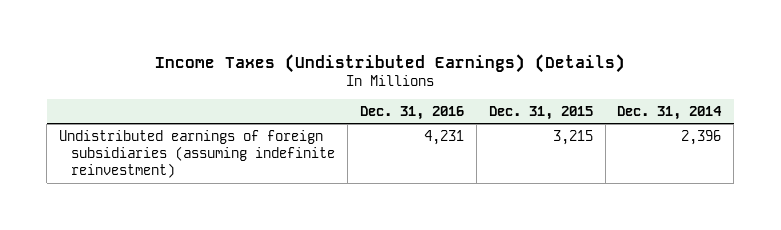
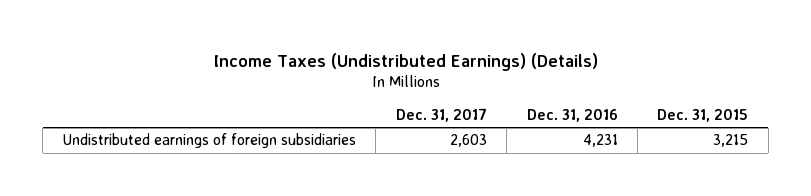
- | Dec. 31, 2016 | Dec. 31, 2015 | Dec. 31, 2014
+ | Dec. 31, 2017 | Dec. 31, 2016 | Dec. 31, 2015
- Undistributed earnings of foreign subsidiaries (assuming indefinite reinvestment) | 4,231 | 3,215 | 2,396
+ Undistributed earnings of foreign subsidiaries | 2,603 | 4,231 | 3,215

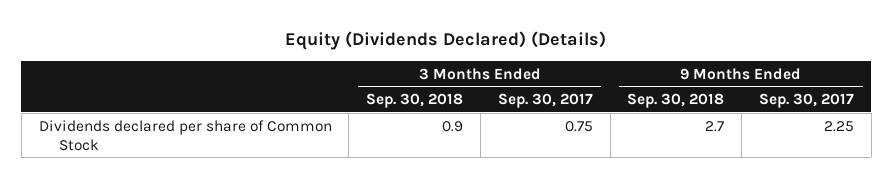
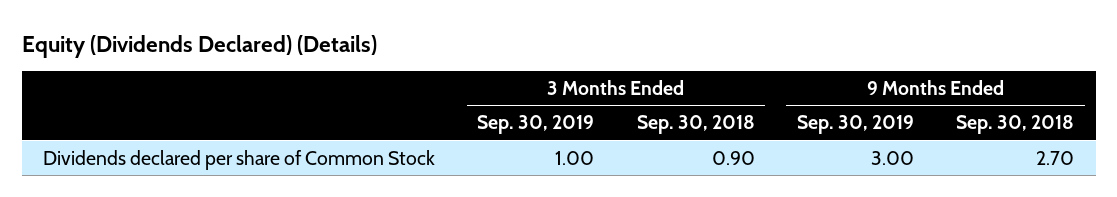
- | 3 Months Ended Sep. 30, 2018 | 3 Months Ended Sep. 30, 2017 | 9 Months Ended Sep. 30, 2018 | 9 Months Ended Sep. 30, 2017
+ | 3 Months Ended Sep. 30, 2019 | 3 Months Ended Sep. 30, 2018 | 9 Months Ended Sep. 30, 2019 | 9 Months Ended Sep. 30, 2018
- Dividends declared per share of Common Stock | 0.9 | 0.75 | 2.7 | 2.25
+ Dividends declared per share of Common Stock | 1.00 | 0.90 | 3.00 | 2.70

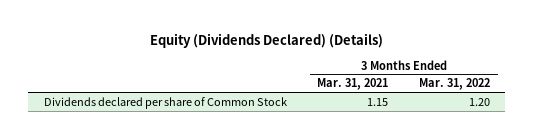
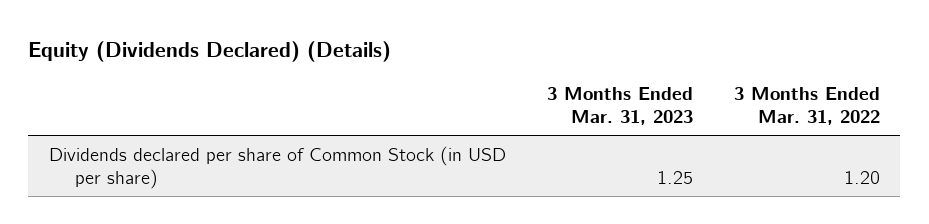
- | 3 Months Ended Mar. 31, 2021 | 3 Months Ended Mar. 31, 2022
+ | 3 Months Ended Mar. 31, 2023 | 3 Months Ended Mar. 31, 2022
- Dividends declared per share of Common Stock | 1.15 | 1.20
+ Dividends declared per share of Common Stock (in USD per share) | 1.25 | 1.20

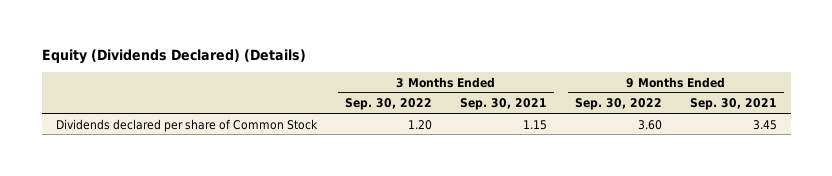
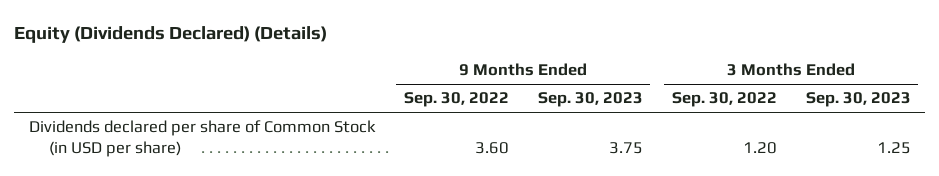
- | 3 Months Ended Sep. 30, 2022 | 3 Months Ended Sep. 30, 2021 | 9 Months Ended Sep. 30, 2022 | 9 Months Ended Sep. 30, 2021
+ | 9 Months Ended Sep. 30, 2022 | 9 Months Ended Sep. 30, 2023 | 3 Months Ended Sep. 30, 2022 | 3 Months Ended Sep. 30, 2023
- Dividends declared per share of Common Stock | 1.20 | 1.15 | 3.60 | 3.45
+ Dividends declared per share of Common Stock (in USD per share) | 3.60 | 3.75 | 1.20 | 1.25

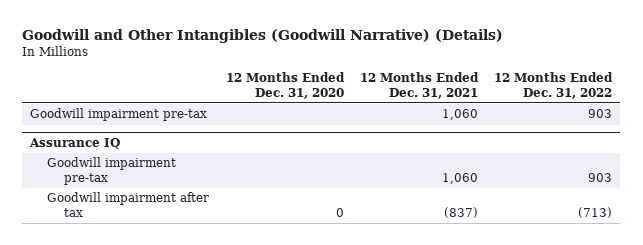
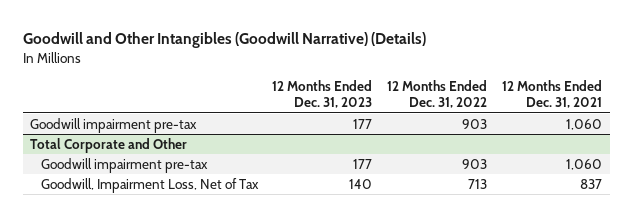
- | 12 Months Ended Dec. 31, 2020 | 12 Months Ended Dec. 31, 2021 | 12 Months Ended Dec. 31, 2022
+ | 12 Months Ended Dec. 31, 2023 | 12 Months Ended Dec. 31, 2022 | 12 Months Ended Dec. 31, 2021
- Assurance IQ
+ Total Corporate and Other
- Goodwill impairment after tax | 0 | (837) | (713)
+ Goodwill, Impairment Loss, Net of Tax | 140 | 713 | 837

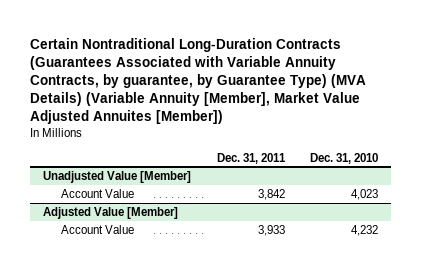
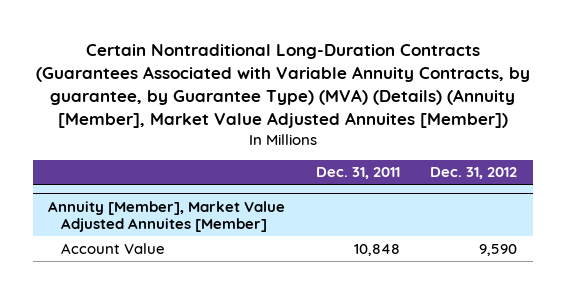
- Certain Nontraditional Long-Duration Contracts (Guarantees Associated with Variable Annuity Contracts, by guarantee, by Guarantee Type) (MVA Details) (Variable Annuity [Member], Market Value Adjusted Annuites [Member])
+ Certain Nontraditional Long-Duration Contracts (Guarantees Associated with Variable Annuity Contracts, by guarantee, by Guarantee Type) (MVA) (Details) (Annuity [Member], Market Value Adjusted Annuites [Member])
- | Dec. 31, 2011 | Dec. 31, 2010
+ | Dec. 31, 2011 | Dec. 31, 2012
- Unadjusted Value [Member]
- Account Value | 3,842 | 4,023
- Adjusted Value [Member]
- Account Value | 3,933 | 4,232
+ Annuity [Member], Market Value Adjusted Annuites [Member]
+ Account Value | 10,848 | 9,590

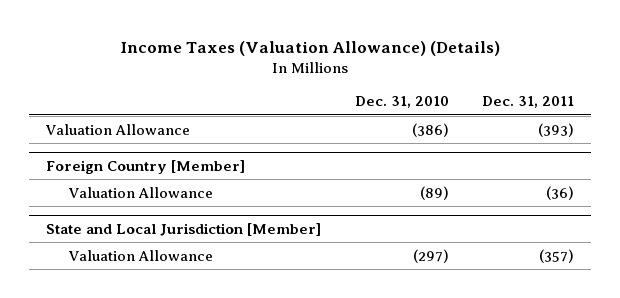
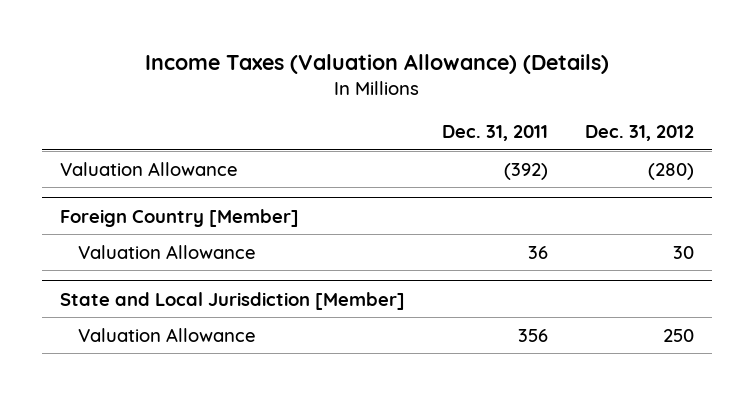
- | Dec. 31, 2010 | Dec. 31, 2011
+ | Dec. 31, 2011 | Dec. 31, 2012
- Valuation Allowance | (386) | (393)
+ Valuation Allowance | (392) | (280)
@ Foreign Country [Member]
- Valuation Allowance | (89) | (36)
+ Valuation Allowance | 36 | 30
@ State and Local Jurisdiction [Member]
- Valuation Allowance | (297) | (357)
+ Valuation Allowance | 356 | 250

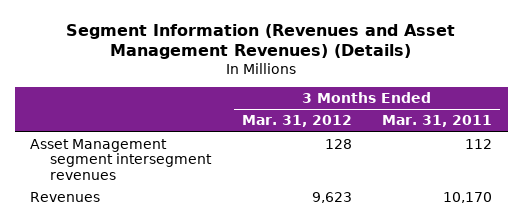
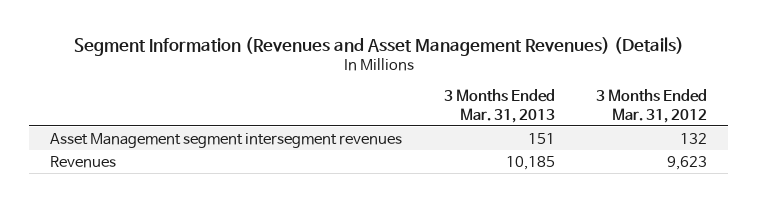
- | 3 Months Ended Mar. 31, 2012 | 3 Months Ended Mar. 31, 2011
+ | 3 Months Ended Mar. 31, 2013 | 3 Months Ended Mar. 31, 2012
- Asset Management segment intersegment revenues | 128 | 112
+ Asset Management segment intersegment revenues | 151 | 132

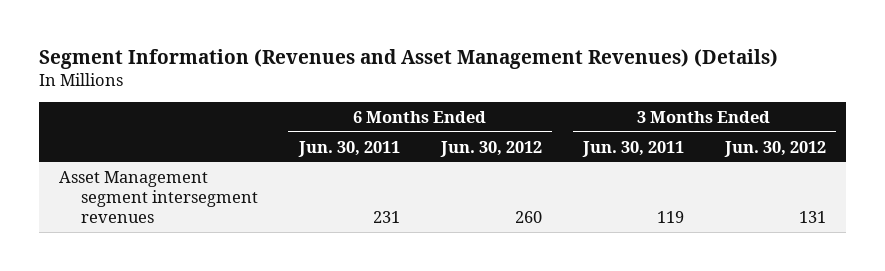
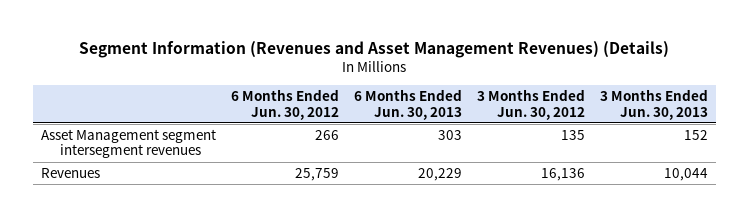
- | 6 Months Ended Jun. 30, 2011 | 6 Months Ended Jun. 30, 2012 | 3 Months Ended Jun. 30, 2011 | 3 Months Ended Jun. 30, 2012
+ | 6 Months Ended Jun. 30, 2012 | 6 Months Ended Jun. 30, 2013 | 3 Months Ended Jun. 30, 2012 | 3 Months Ended Jun. 30, 2013
- Asset Management segment intersegment revenues | 231 | 260 | 119 | 131
+ Asset Management segment intersegment revenues | 266 | 303 | 135 | 152
+ Revenues | 25,759 | 20,229 | 16,136 | 10,044

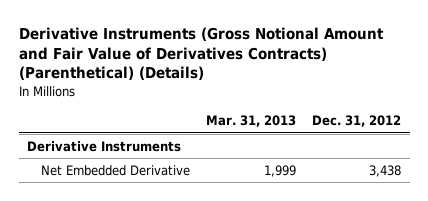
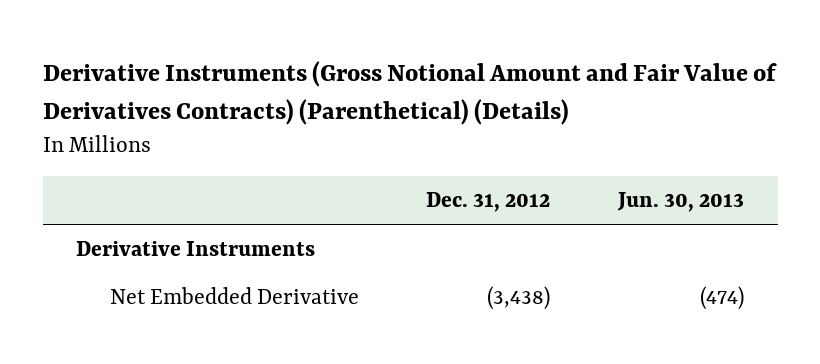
- | Mar. 31, 2013 | Dec. 31, 2012
+ | Dec. 31, 2012 | Jun. 30, 2013
- Net Embedded Derivative | 1,999 | 3,438
+ Net Embedded Derivative | (3,438) | (474)

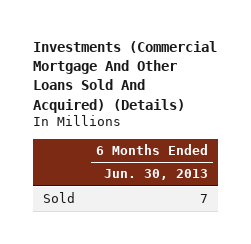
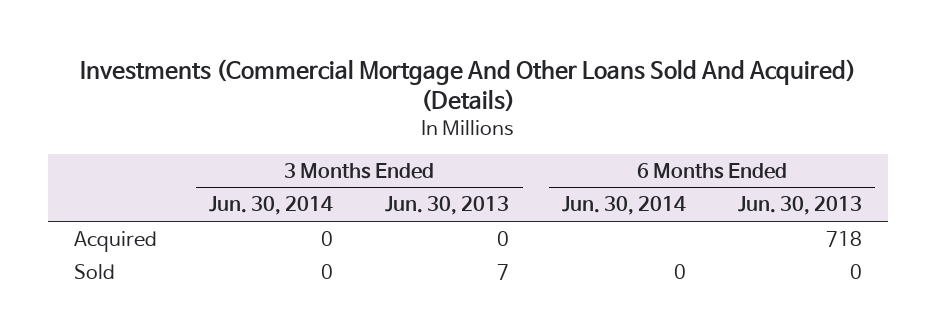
- | 6 Months Ended Jun. 30, 2013
+ | 3 Months Ended Jun. 30, 2014 | 3 Months Ended Jun. 30, 2013 | 6 Months Ended Jun. 30, 2014 | 6 Months Ended Jun. 30, 2013
- Sold | 7
+ Acquired | 0 | 0 | | 718
+ Sold | 0 | 7 | 0 | 0

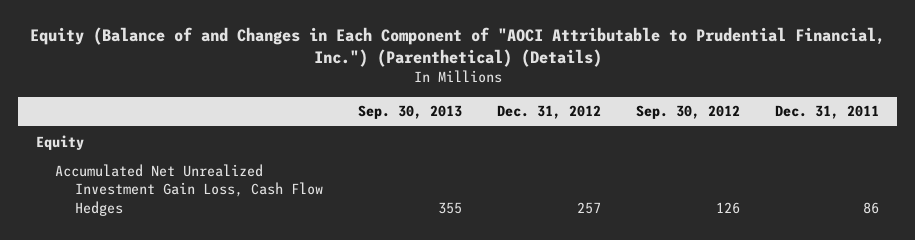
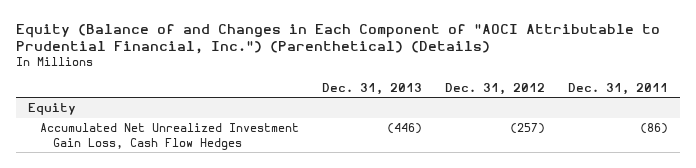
- | Sep. 30, 2013 | Dec. 31, 2012 | Sep. 30, 2012 | Dec. 31, 2011
+ | Dec. 31, 2013 | Dec. 31, 2012 | Dec. 31, 2011
- Accumulated Net Unrealized Investment Gain Loss, Cash Flow Hedges | 355 | 257 | 126 | 86
+ Accumulated Net Unrealized Investment Gain Loss, Cash Flow Hedges | (446) | (257) | (86)

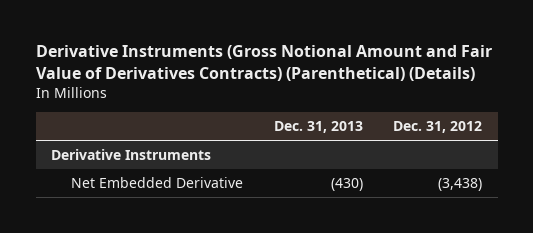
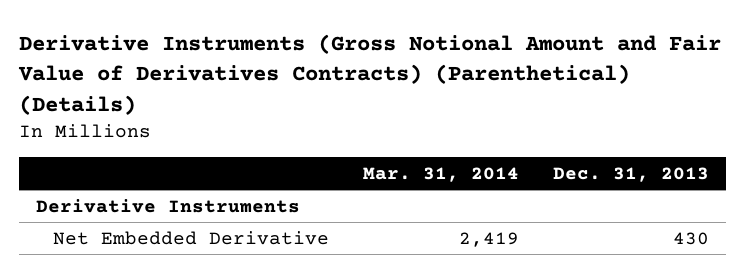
- | Dec. 31, 2013 | Dec. 31, 2012
+ | Mar. 31, 2014 | Dec. 31, 2013
- Net Embedded Derivative | (430) | (3,438)
+ Net Embedded Derivative | 2,419 | 430

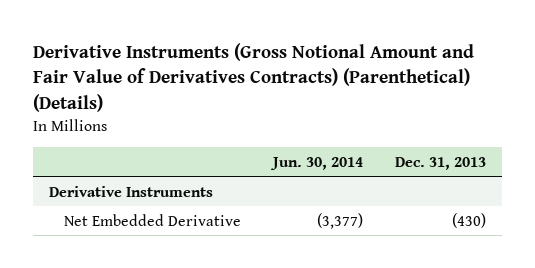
- | Mar. 31, 2014 | Dec. 31, 2013
+ | Jun. 30, 2014 | Dec. 31, 2013
- Net Embedded Derivative | 2,419 | 430
+ Net Embedded Derivative | (3,377) | (430)

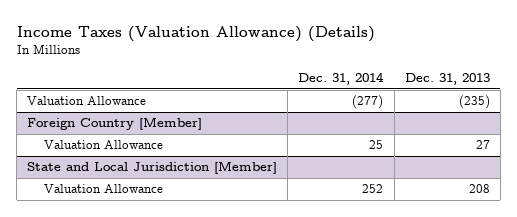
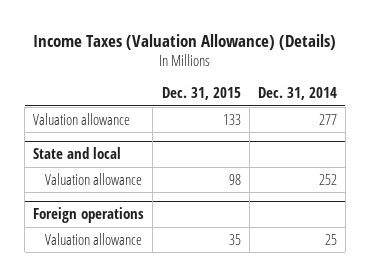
- | Dec. 31, 2014 | Dec. 31, 2013
+ | Dec. 31, 2015 | Dec. 31, 2014
- Valuation Allowance | (277) | (235)
- Foreign Country [Member]
- Valuation Allowance | 25 | 27
- State and Local Jurisdiction [Member]
- Valuation Allowance | 252 | 208
+ Valuation allowance | 133 | 277
+ State and local
+ Valuation allowance | 98 | 252
+ Foreign operations
+ Valuation allowance | 35 | 25

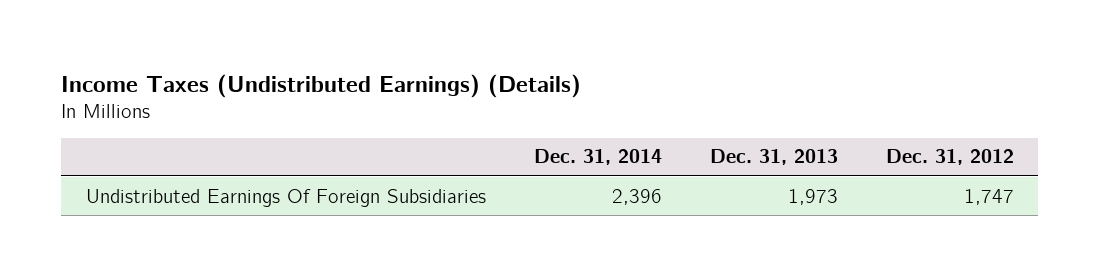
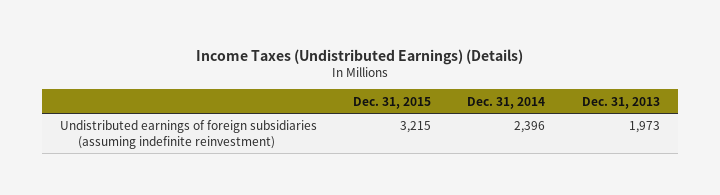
- | Dec. 31, 2014 | Dec. 31, 2013 | Dec. 31, 2012
+ | Dec. 31, 2015 | Dec. 31, 2014 | Dec. 31, 2013
- Undistributed Earnings Of Foreign Subsidiaries | 2,396 | 1,973 | 1,747
+ Undistributed earnings of foreign subsidiaries (assuming indefinite reinvestment) | 3,215 | 2,396 | 1,973

